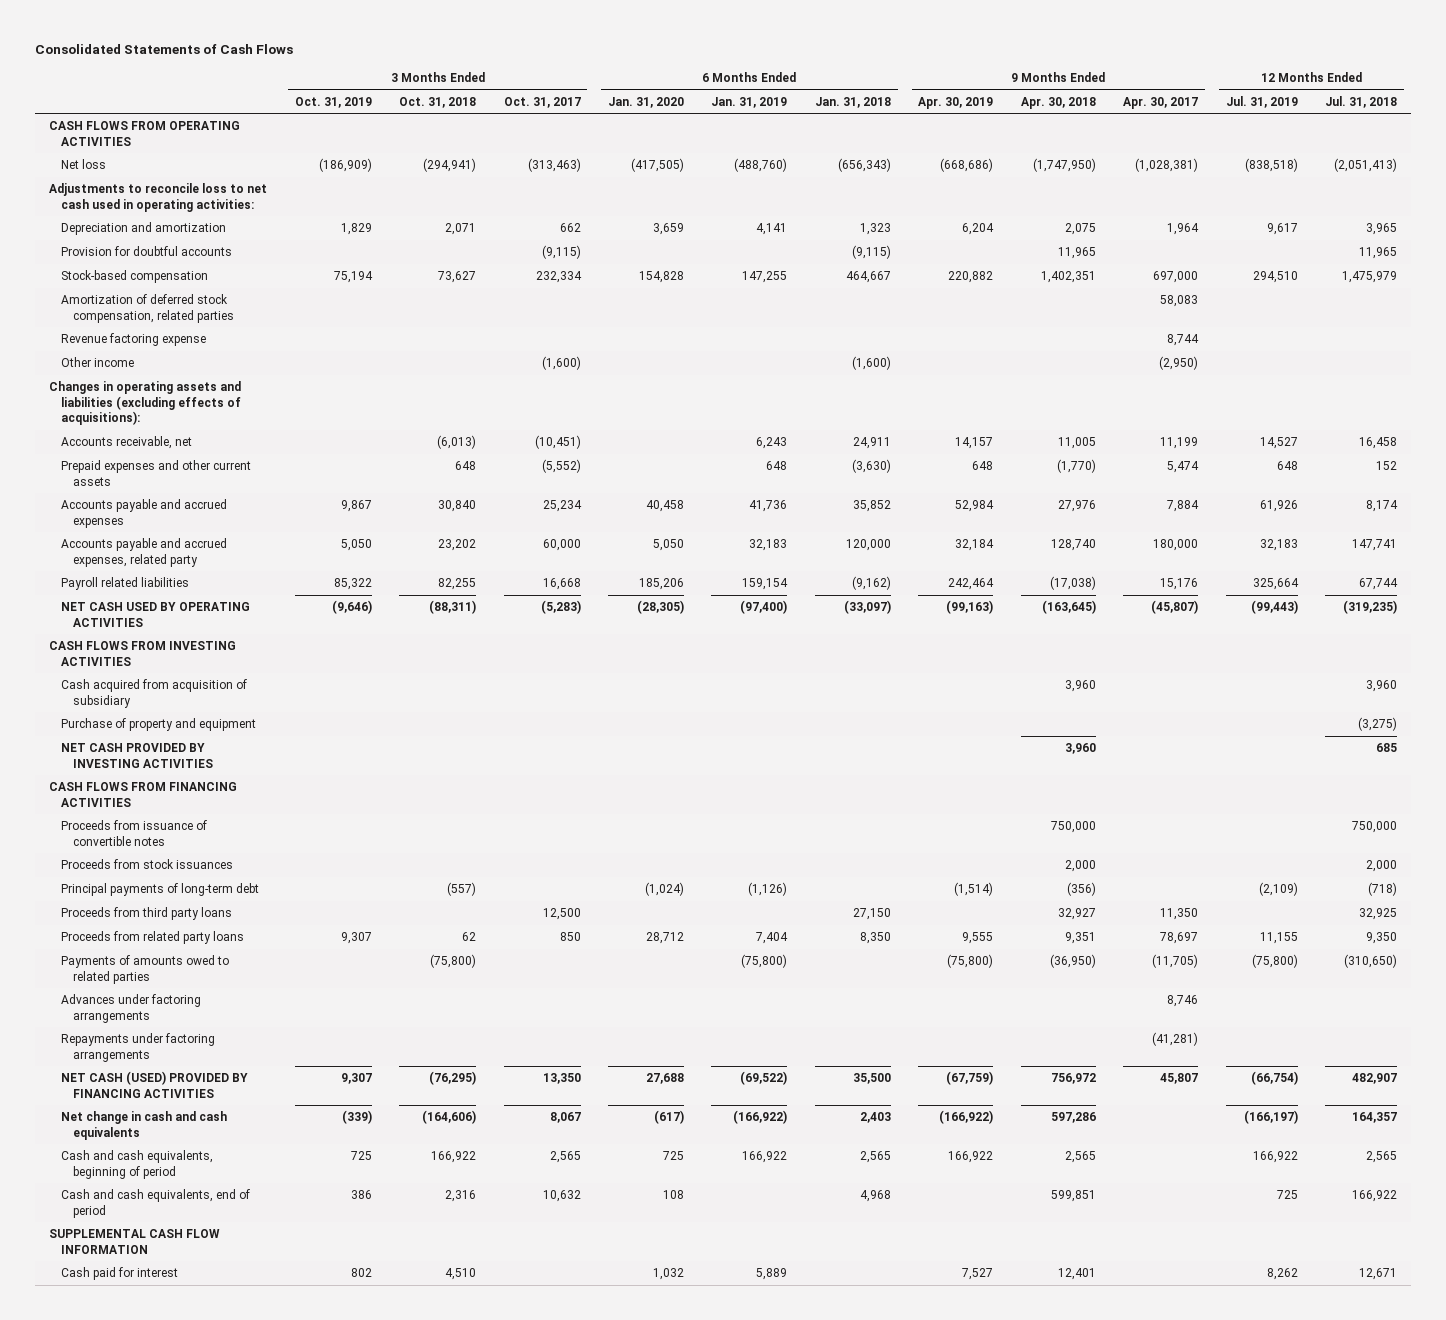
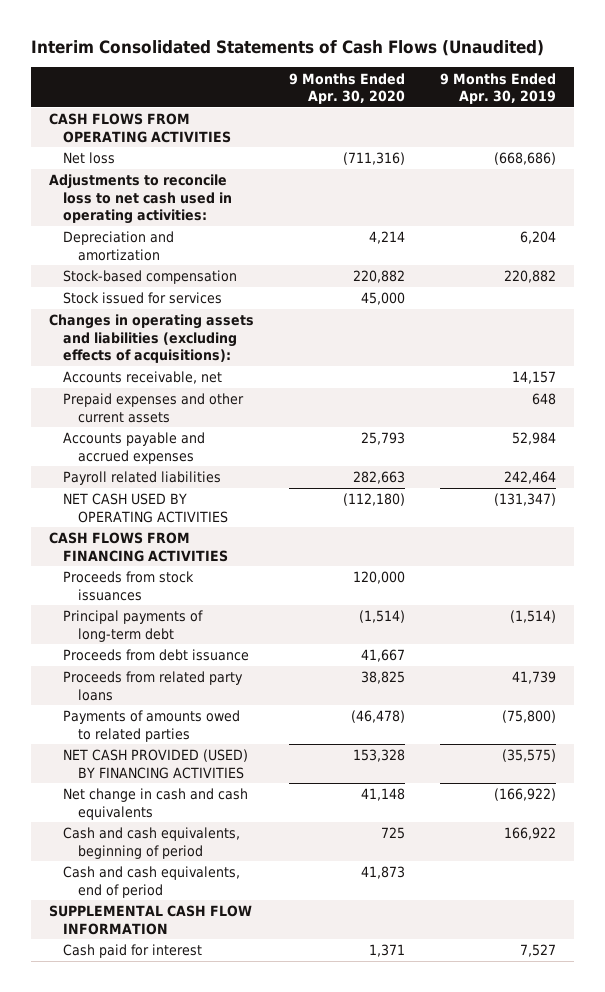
- Consolidated Statements of Cash Flows
+ Interim Consolidated Statements of Cash Flows (Unaudited)
- | 3 Months Ended Oct. 31, 2019 | 3 Months Ended Oct. 31, 2018 | 3 Months Ended Oct. 31, 2017 | 6 Months Ended Jan. 31, 2020 | 6 Months Ended Jan. 31, 2019 | 6 Months Ended Jan. 31, 2018 | 9 Months Ended Apr. 30, 2019 | 9 Months Ended Apr. 30, 2018 | 9 Months Ended Apr. 30, 2017 | 12 Months Ended Jul. 31, 2019 | 12 Months Ended Jul. 31, 2018
+ | 9 Months Ended Apr. 30, 2020 | 9 Months Ended Apr. 30, 2019
- Provision for doubtful accounts | | | (9,115) | | | (9,115) | | 11,965 | | | 11,965
- Amortization of deferred stock compensation, related parties | | | | | | | | | 58,083 | |
- Revenue factoring expense | | | | | | | | | 8,744 | |
- Other income | | | (1,600) | | | (1,600) | | | (2,950) | |
+ Stock issued for services | 45,000 |
- Accounts payable and accrued expenses, related party | 5,050 | 23,202 | 60,000 | 5,050 | 32,183 | 120,000 | 32,184 | 128,740 | 180,000 | 32,183 | 147,741
- NET CASH USED BY OPERATING ACTIVITIES | (9,646) | (88,311) | (5,283) | (28,305) | (97,400) | (33,097) | (99,163) | (163,645) | (45,807) | (99,443) | (319,235)
- CASH FLOWS FROM INVESTING ACTIVITIES
- Cash acquired from acquisition of subsidiary | | | | | | | | 3,960 | | | 3,960
- Purchase of property and equipment | | | | | | | | | | | (3,275)
- NET CASH PROVIDED BY INVESTING ACTIVITIES | | | | | | | | 3,960 | | | 685
+ NET CASH USED BY OPERATING ACTIVITIES | (112,180) | (131,347)
- Proceeds from issuance of convertible notes | | | | | | | | 750,000 | | | 750,000
- Proceeds from third party loans | | | 12,500 | | | 27,150 | | 32,927 | 11,350 | | 32,925
- Proceeds from related party loans | 9,307 | 62 | 850 | 28,712 | 7,404 | 8,350 | 9,555 | 9,351 | 78,697 | 11,155 | 9,350
+ Proceeds from debt issuance | 41,667 |
+ Proceeds from related party loans | 38,825 | 41,739
- Advances under factoring arrangements | | | | | | | | | 8,746 | |
- Repayments under factoring arrangements | | | | | | | | | (41,281) | |
- NET CASH (USED) PROVIDED BY FINANCING ACTIVITIES | 9,307 | (76,295) | 13,350 | 27,688 | (69,522) | 35,500 | (67,759) | 756,972 | 45,807 | (66,754) | 482,907
+ NET CASH PROVIDED (USED) BY FINANCING ACTIVITIES | 153,328 | (35,575)

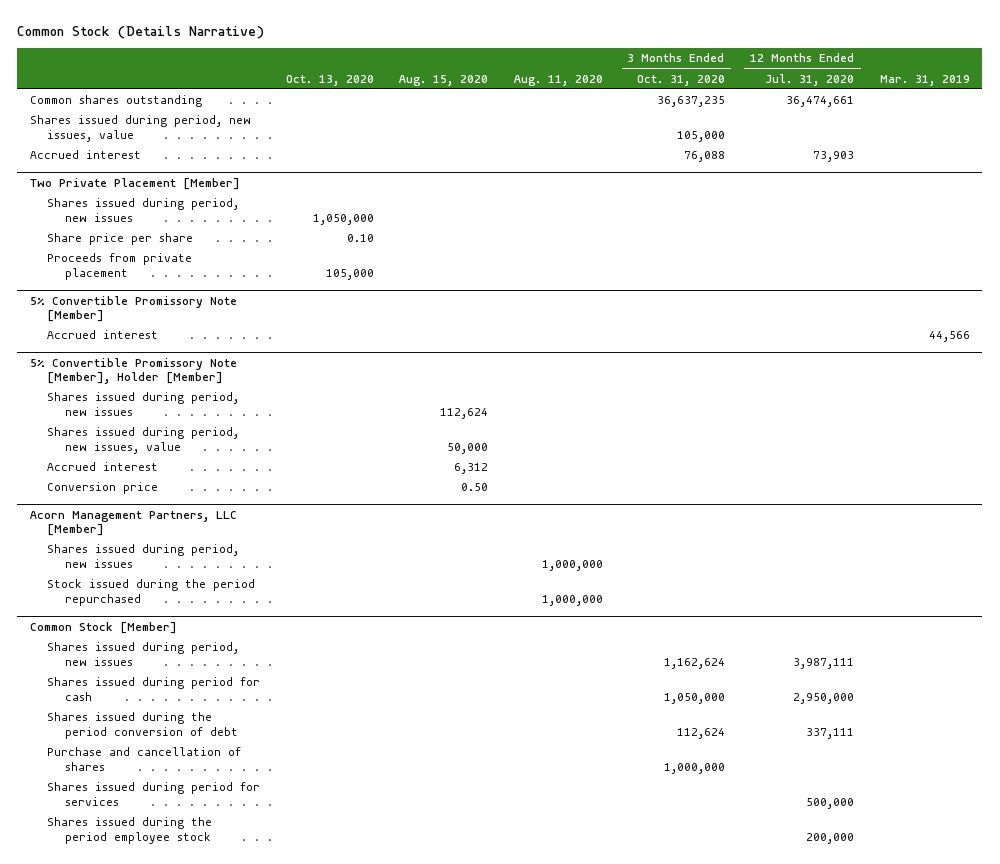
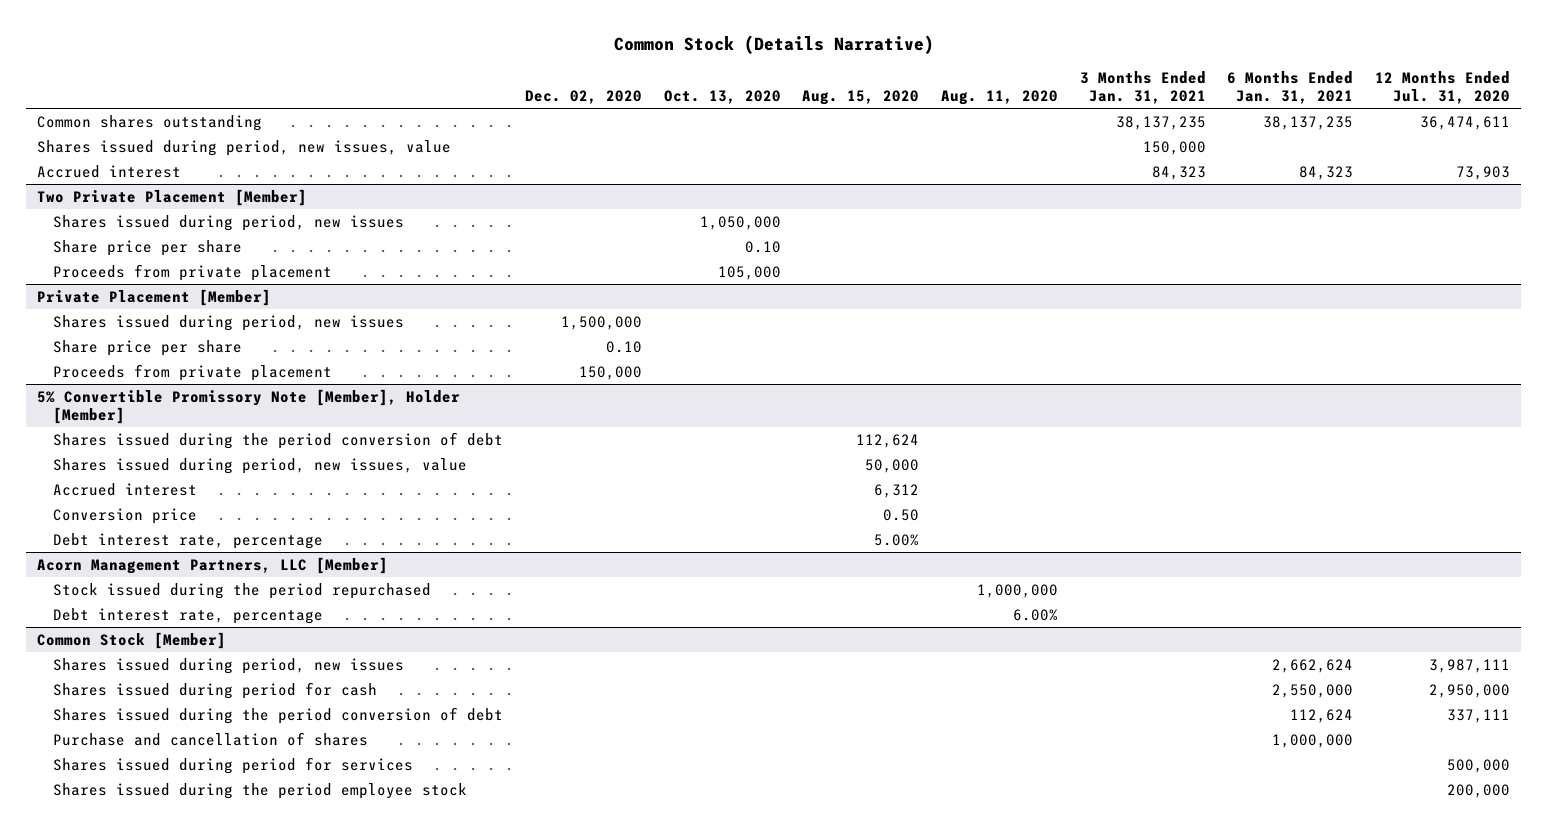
- | Oct. 13, 2020 | Aug. 15, 2020 | Aug. 11, 2020 | 3 Months Ended Oct. 31, 2020 | 12 Months Ended Jul. 31, 2020 | Mar. 31, 2019
+ | Dec. 02, 2020 | Oct. 13, 2020 | Aug. 15, 2020 | Aug. 11, 2020 | 3 Months Ended Jan. 31, 2021 | 6 Months Ended Jan. 31, 2021 | 12 Months Ended Jul. 31, 2020
- Common shares outstanding | | | | 36,637,235 | 36,474,661 |
+ Common shares outstanding | | | | | 38,137,235 | 38,137,235 | 36,474,611
- 5% Convertible Promissory Note [Member]
- Accrued interest | | | | | | 44,566
+ Private Placement [Member]
+ Shares issued during period, new issues | 1,500,000 | | | | | |
+ Share price per share | 0.10 | | | | | |
+ Proceeds from private placement | 150,000 | | | | | |
@ 5% Convertible Promissory Note [Member], Holder [Member]
- Shares issued during period, new issues | | 112,624 | | | |
+ Shares issued during the period conversion of debt | | | 112,624 | | | |
+ Debt interest rate, percentage | | | 5.00% | | | |
@ Acorn Management Partners, LLC [Member]
- Shares issued during period, new issues | | | 1,000,000 | | |
+ Debt interest rate, percentage | | | | 6.00% | | |

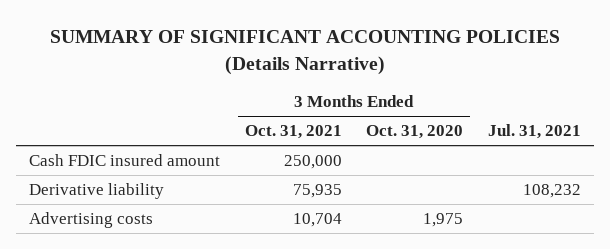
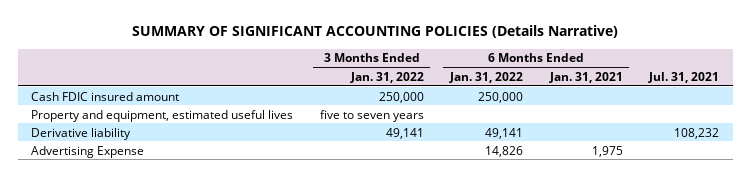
- | 3 Months Ended Oct. 31, 2021 | 3 Months Ended Oct. 31, 2020 | Jul. 31, 2021
+ | 3 Months Ended Jan. 31, 2022 | 6 Months Ended Jan. 31, 2022 | 6 Months Ended Jan. 31, 2021 | Jul. 31, 2021
+ Property and equipment, estimated useful lives | five to seven years | | |
- Advertising costs | 10,704 | 1,975 |
+ Advertising Expense | | 14,826 | 1,975 |

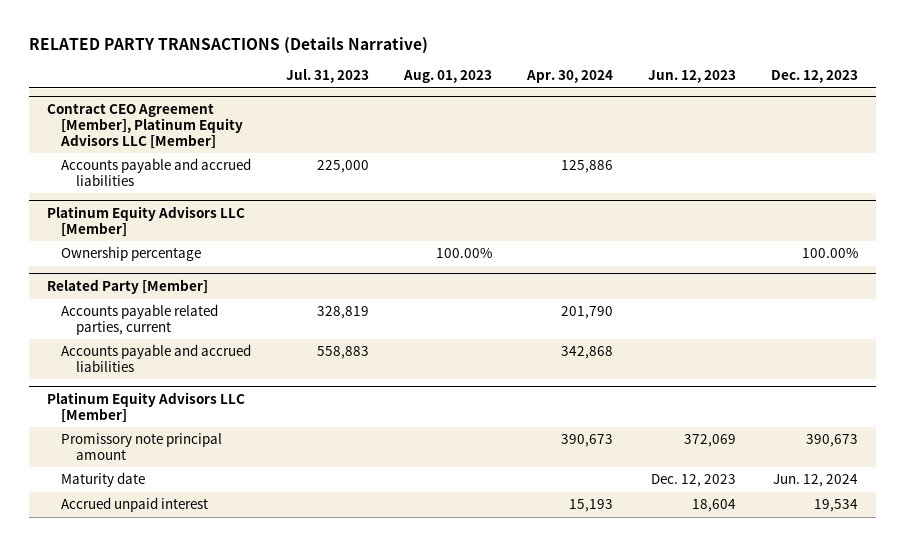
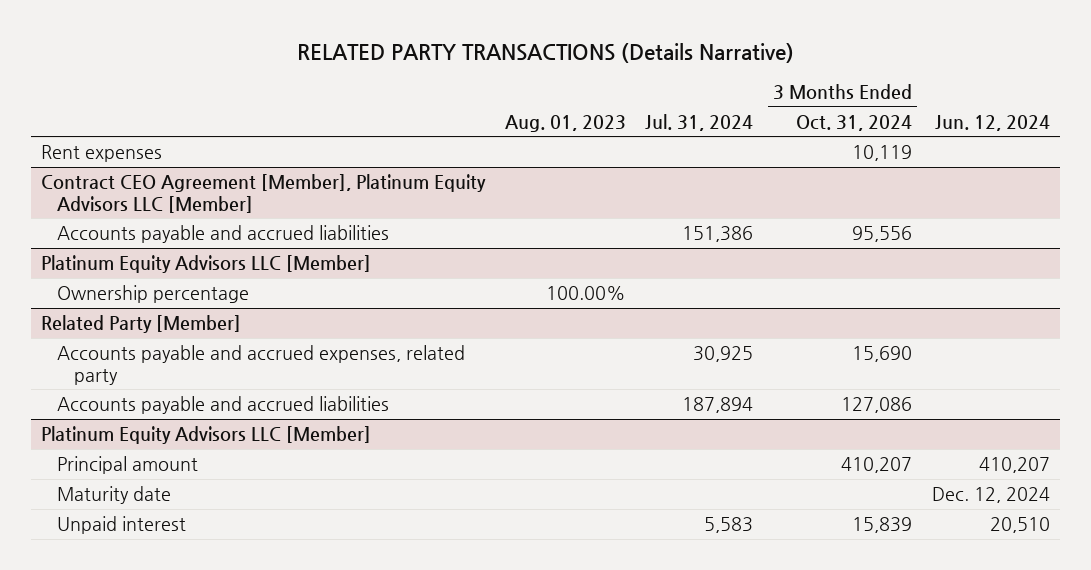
- | Jul. 31, 2023 | Aug. 01, 2023 | Apr. 30, 2024 | Jun. 12, 2023 | Dec. 12, 2023
+ | Aug. 01, 2023 | Jul. 31, 2024 | 3 Months Ended Oct. 31, 2024 | Jun. 12, 2024
+ Rent expenses | | | 10,119 |
@ Related Party [Member]
- Accounts payable related parties, current | 328,819 | | 201,790 | |
+ Accounts payable and accrued expenses, related party | | 30,925 | 15,690 |
@ Platinum Equity Advisors LLC [Member]
- Promissory note principal amount | | | 390,673 | 372,069 | 390,673
+ Principal amount | | | 410,207 | 410,207
- Accrued unpaid interest | | | 15,193 | 18,604 | 19,534
+ Unpaid interest | | 5,583 | 15,839 | 20,510

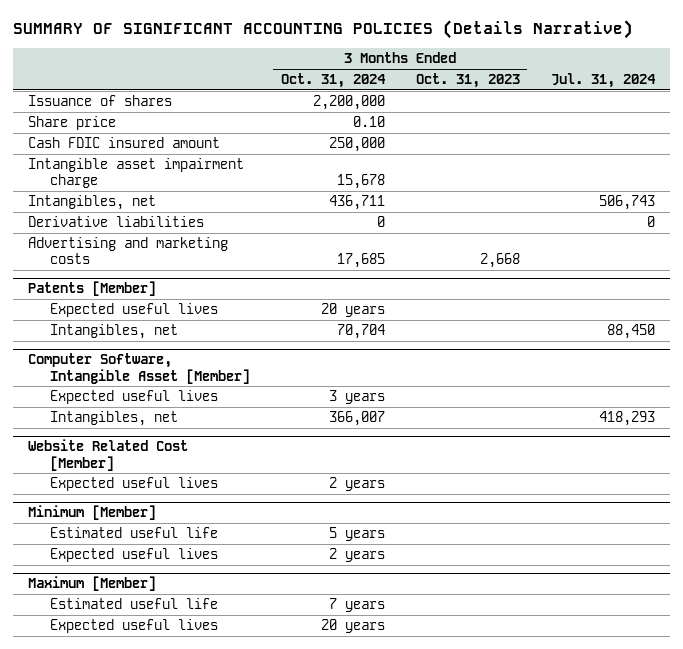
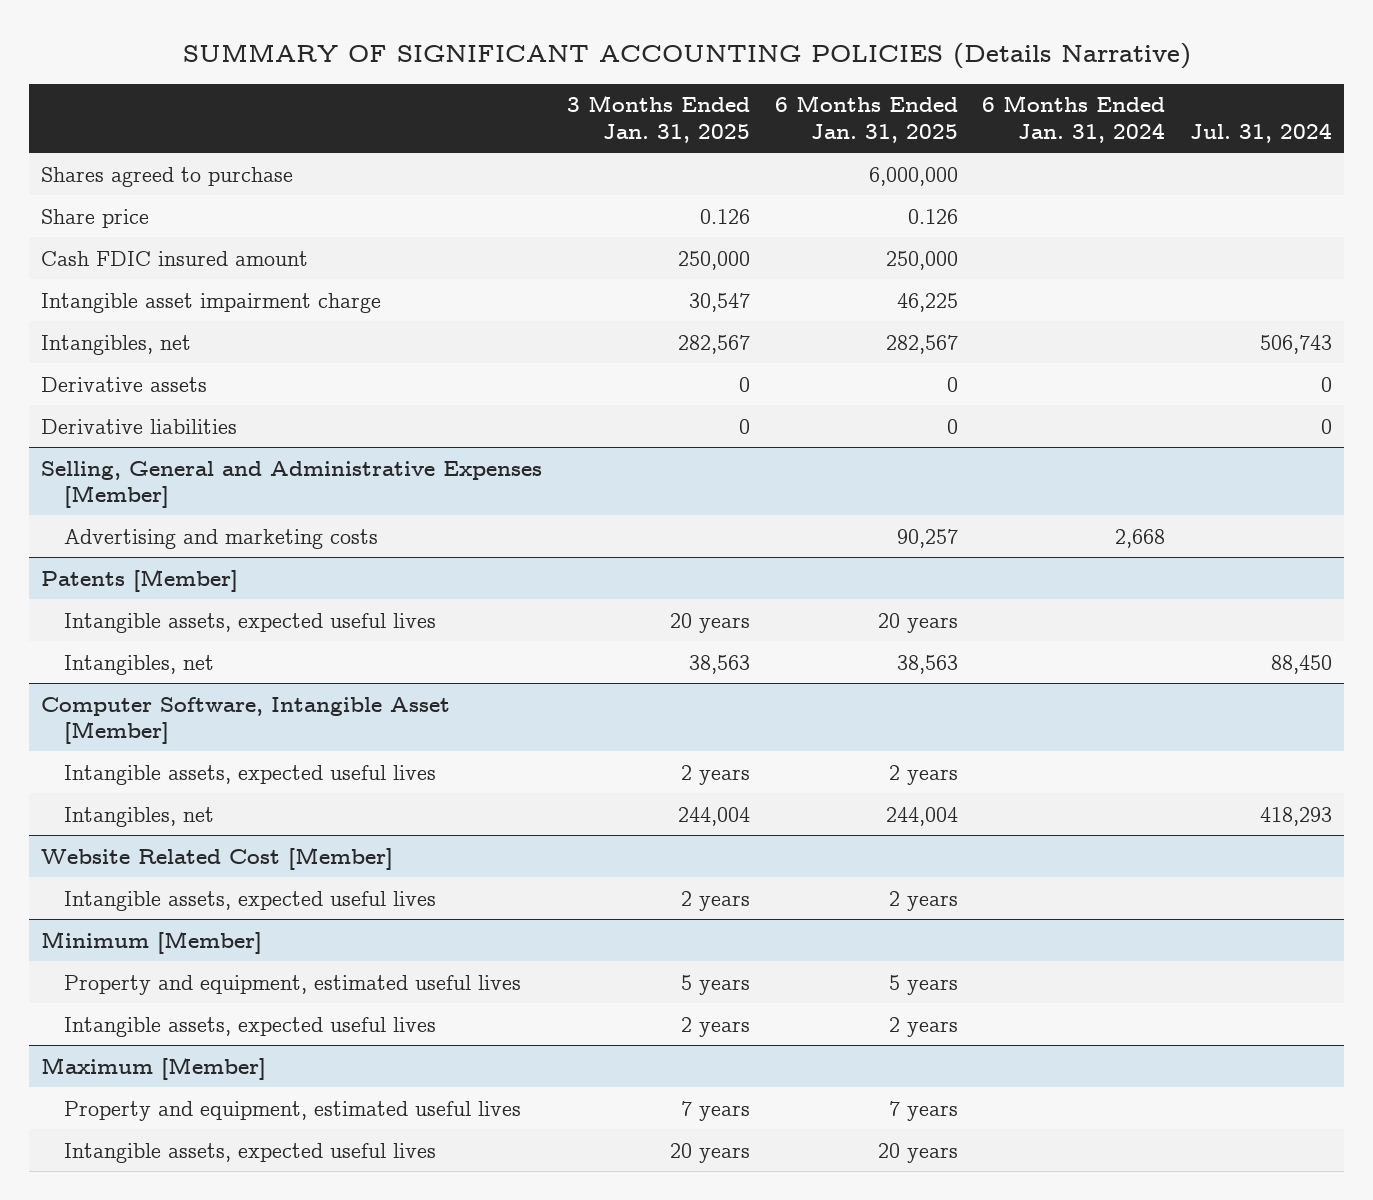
- | 3 Months Ended Oct. 31, 2024 | 3 Months Ended Oct. 31, 2023 | Jul. 31, 2024
+ | 3 Months Ended Jan. 31, 2025 | 6 Months Ended Jan. 31, 2025 | 6 Months Ended Jan. 31, 2024 | Jul. 31, 2024
- Issuance of shares | 2,200,000 | |
+ Shares agreed to purchase | | 6,000,000 | |
+ Derivative assets | 0 | 0 | | 0
- Advertising and marketing costs | 17,685 | 2,668 |
+ Selling, General and Administrative Expenses [Member]
+ Advertising and marketing costs | | 90,257 | 2,668 |
@ Patents [Member]
- Expected useful lives | 20 years | |
+ Intangible assets, expected useful lives | 20 years | 20 years | |
@ Computer Software, Intangible Asset [Member]
- Expected useful lives | 3 years | |
+ Intangible assets, expected useful lives | 2 years | 2 years | |
@ Website Related Cost [Member]
- Expected useful lives | 2 years | |
+ Intangible assets, expected useful lives | 2 years | 2 years | |
@ Minimum [Member]
- Estimated useful life | 5 years | |
- Expected useful lives | 2 years | |
+ Property and equipment, estimated useful lives | 5 years | 5 years | |
+ Intangible assets, expected useful lives | 2 years | 2 years | |
@ Maximum [Member]
- Estimated useful life | 7 years | |
- Expected useful lives | 20 years | |
+ Property and equipment, estimated useful lives | 7 years | 7 years | |
+ Intangible assets, expected useful lives | 20 years | 20 years | |

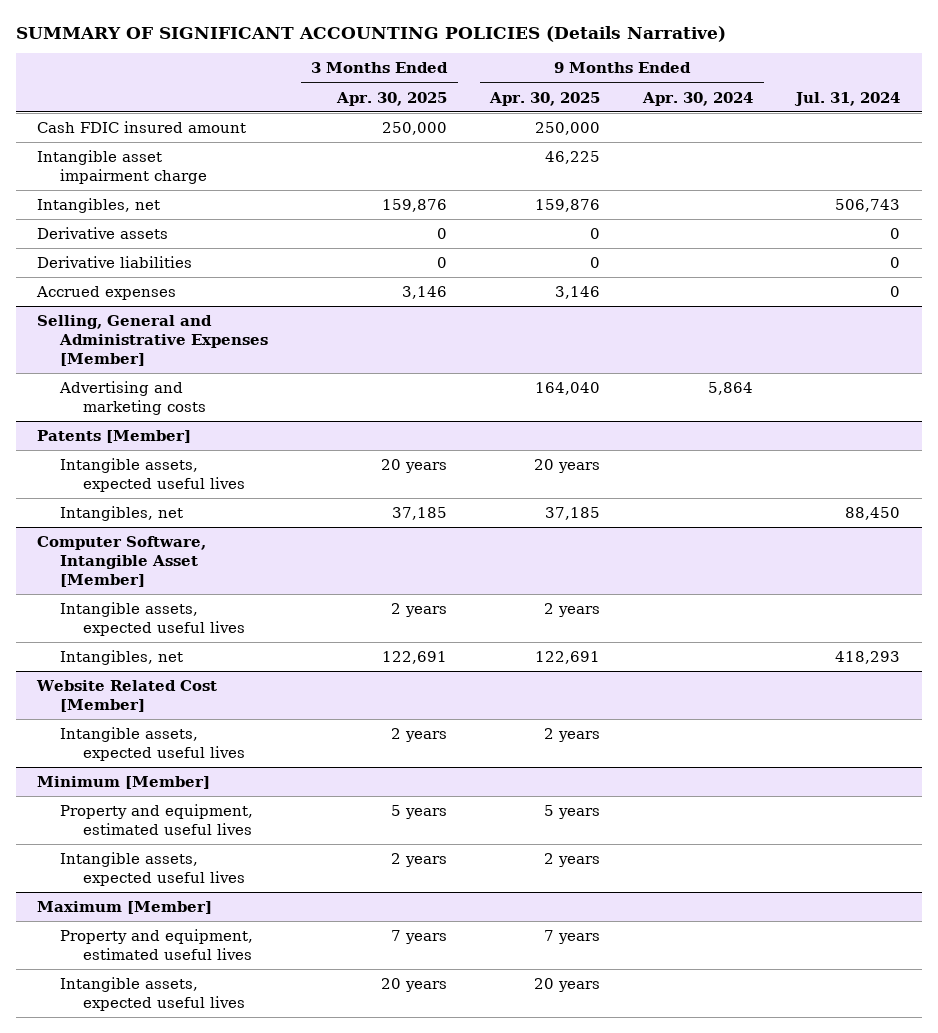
- | 3 Months Ended Jan. 31, 2025 | 6 Months Ended Jan. 31, 2025 | 6 Months Ended Jan. 31, 2024 | Jul. 31, 2024
+ | 3 Months Ended Apr. 30, 2025 | 9 Months Ended Apr. 30, 2025 | 9 Months Ended Apr. 30, 2024 | Jul. 31, 2024
- Shares agreed to purchase | | 6,000,000 | |
- Share price | 0.126 | 0.126 | |
+ Accrued expenses | 3,146 | 3,146 | | 0

